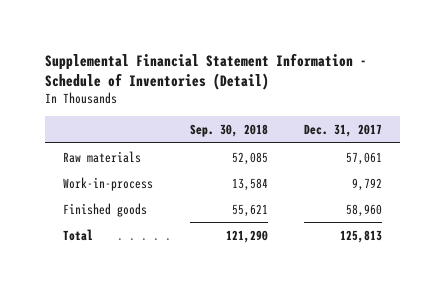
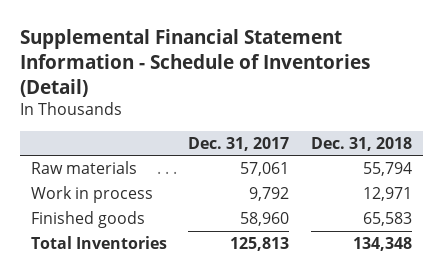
- | Sep. 30, 2018 | Dec. 31, 2017
+ | Dec. 31, 2017 | Dec. 31, 2018
- Work-in-process | 13,584 | 9,792
+ Work in process | 9,792 | 12,971
- Total | 121,290 | 125,813
+ Total Inventories | 125,813 | 134,348

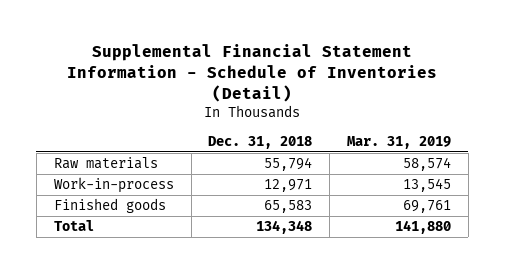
- | Dec. 31, 2017 | Dec. 31, 2018
+ | Dec. 31, 2018 | Mar. 31, 2019
- Work in process | 9,792 | 12,971
+ Work-in-process | 12,971 | 13,545
- Total Inventories | 125,813 | 134,348
+ Total | 134,348 | 141,880

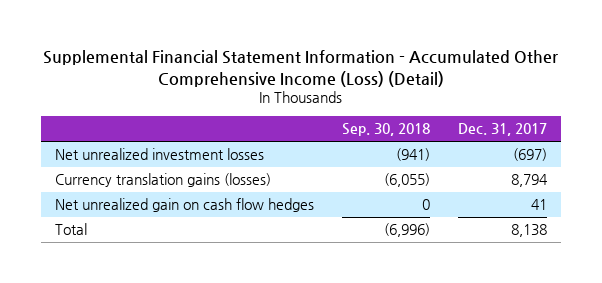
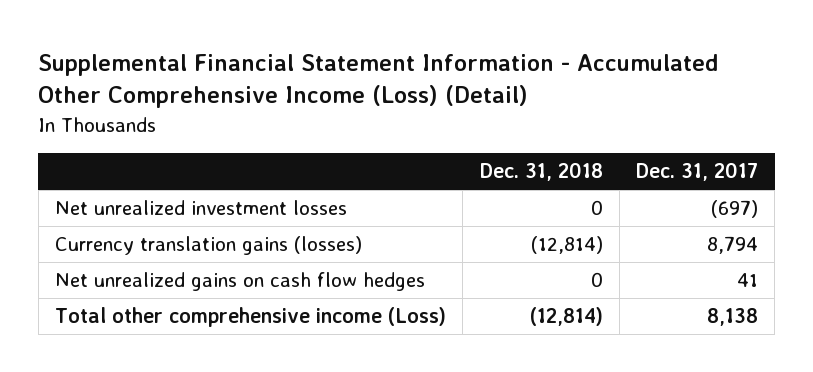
- | Sep. 30, 2018 | Dec. 31, 2017
+ | Dec. 31, 2018 | Dec. 31, 2017
- Net unrealized gain on cash flow hedges | 0 | 41
- Total | (6,996) | 8,138
+ Net unrealized gains on cash flow hedges | 0 | 41
+ Total other comprehensive income (Loss) | (12,814) | 8,138

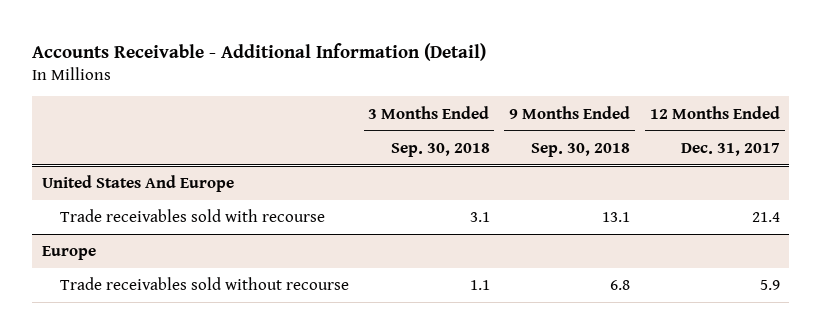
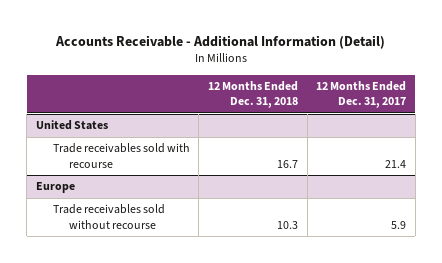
- | 3 Months Ended Sep. 30, 2018 | 9 Months Ended Sep. 30, 2018 | 12 Months Ended Dec. 31, 2017
+ | 12 Months Ended Dec. 31, 2018 | 12 Months Ended Dec. 31, 2017
- United States And Europe
+ United States

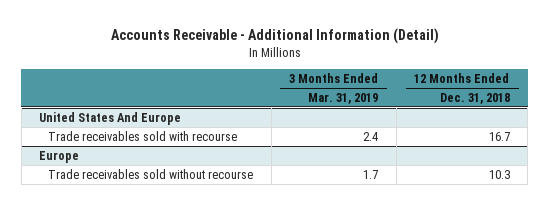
- | 12 Months Ended Dec. 31, 2018 | 12 Months Ended Dec. 31, 2017
+ | 3 Months Ended Mar. 31, 2019 | 12 Months Ended Dec. 31, 2018
- United States
+ United States And Europe

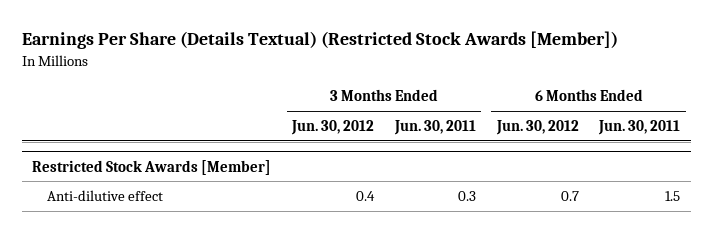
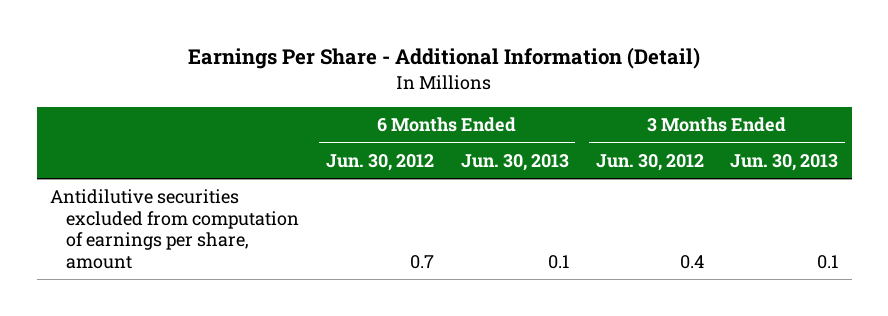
- Earnings Per Share (Details Textual) (Restricted Stock Awards [Member])
+ Earnings Per Share - Additional Information (Detail)
- | 3 Months Ended Jun. 30, 2012 | 3 Months Ended Jun. 30, 2011 | 6 Months Ended Jun. 30, 2012 | 6 Months Ended Jun. 30, 2011
+ | 6 Months Ended Jun. 30, 2012 | 6 Months Ended Jun. 30, 2013 | 3 Months Ended Jun. 30, 2012 | 3 Months Ended Jun. 30, 2013
- Restricted Stock Awards [Member]
- Anti-dilutive effect | 0.4 | 0.3 | 0.7 | 1.5
+ Antidilutive securities excluded from computation of earnings per share, amount | 0.7 | 0.1 | 0.4 | 0.1

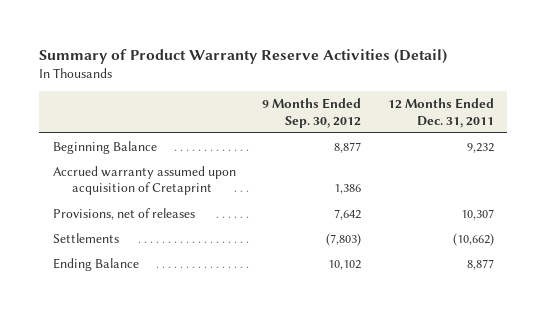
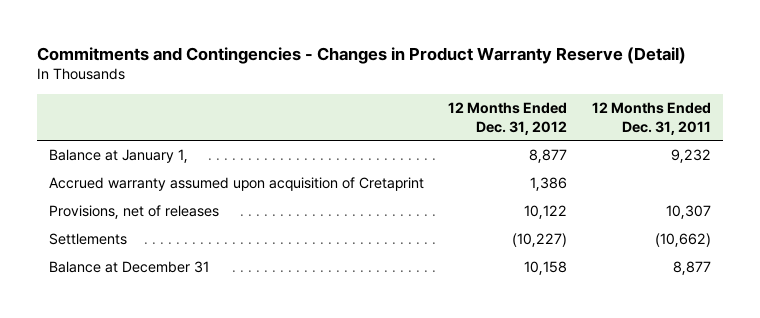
- Summary of Product Warranty Reserve Activities (Detail)
+ Commitments and Contingencies - Changes in Product Warranty Reserve (Detail)
- | 9 Months Ended Sep. 30, 2012 | 12 Months Ended Dec. 31, 2011
+ | 12 Months Ended Dec. 31, 2012 | 12 Months Ended Dec. 31, 2011
- Beginning Balance | 8,877 | 9,232
+ Balance at January 1, | 8,877 | 9,232
- Ending Balance | 10,102 | 8,877
+ Balance at December 31 | 10,158 | 8,877

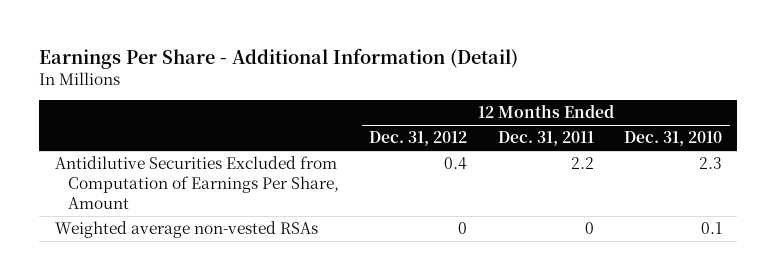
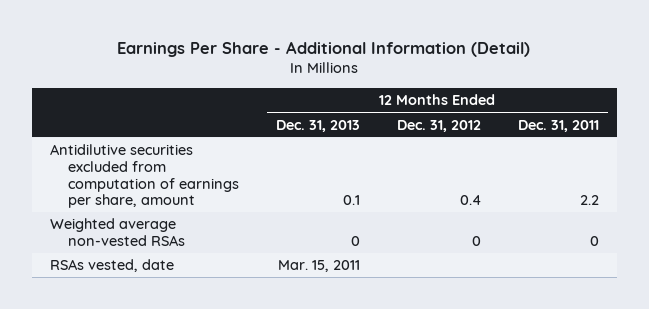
- | 12 Months Ended Dec. 31, 2012 | 12 Months Ended Dec. 31, 2011 | 12 Months Ended Dec. 31, 2010
+ | 12 Months Ended Dec. 31, 2013 | 12 Months Ended Dec. 31, 2012 | 12 Months Ended Dec. 31, 2011
- Antidilutive Securities Excluded from Computation of Earnings Per Share, Amount | 0.4 | 2.2 | 2.3
+ Antidilutive securities excluded from computation of earnings per share, amount | 0.1 | 0.4 | 2.2
+ RSAs vested, date | Mar. 15, 2011 | |

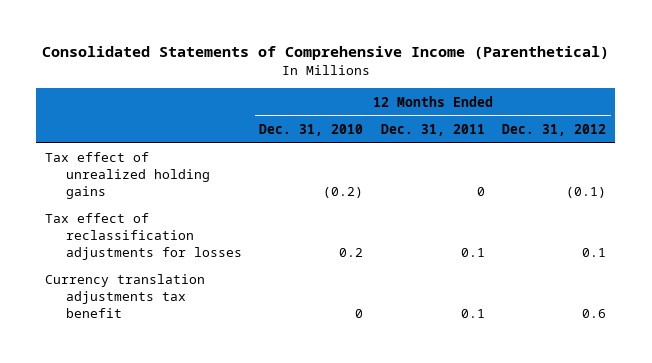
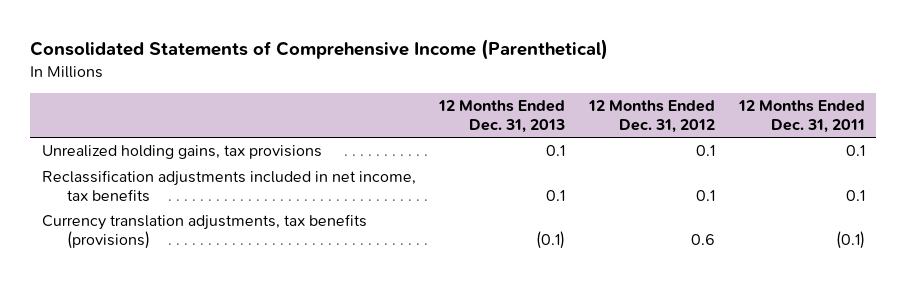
- | 12 Months Ended Dec. 31, 2010 | 12 Months Ended Dec. 31, 2011 | 12 Months Ended Dec. 31, 2012
+ | 12 Months Ended Dec. 31, 2013 | 12 Months Ended Dec. 31, 2012 | 12 Months Ended Dec. 31, 2011
- Tax effect of unrealized holding gains | (0.2) | 0 | (0.1)
- Tax effect of reclassification adjustments for losses | 0.2 | 0.1 | 0.1
- Currency translation adjustments tax benefit | 0 | 0.1 | 0.6
+ Unrealized holding gains, tax provisions | 0.1 | 0.1 | 0.1
+ Reclassification adjustments included in net income, tax benefits | 0.1 | 0.1 | 0.1
+ Currency translation adjustments, tax benefits (provisions) | (0.1) | 0.6 | (0.1)

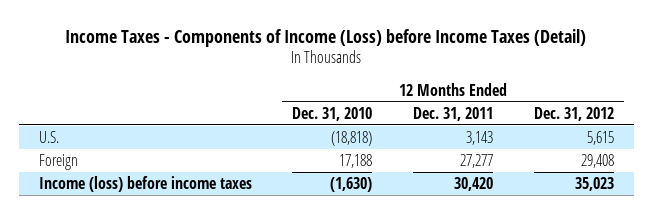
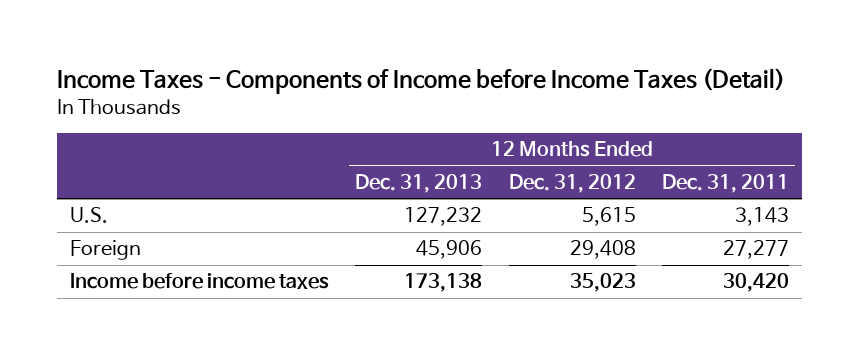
- Income Taxes - Components of Income (Loss) before Income Taxes (Detail)
+ Income Taxes - Components of Income before Income Taxes (Detail)
- | 12 Months Ended Dec. 31, 2010 | 12 Months Ended Dec. 31, 2011 | 12 Months Ended Dec. 31, 2012
+ | 12 Months Ended Dec. 31, 2013 | 12 Months Ended Dec. 31, 2012 | 12 Months Ended Dec. 31, 2011
- Income (loss) before income taxes | (1,630) | 30,420 | 35,023
+ Income before income taxes | 173,138 | 35,023 | 30,420

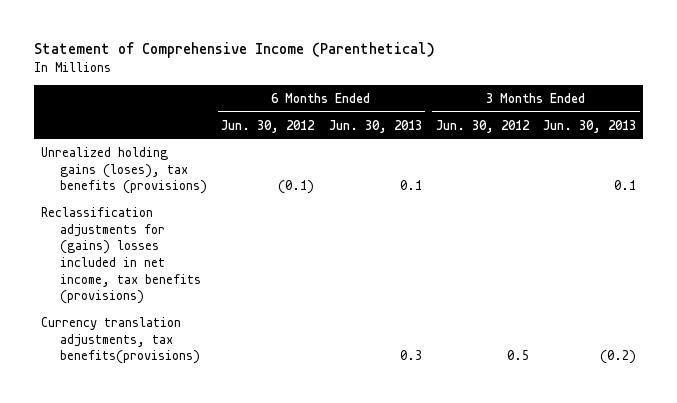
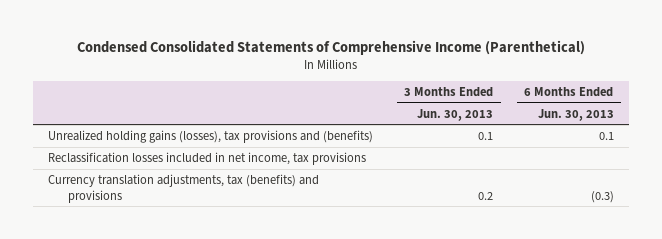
- Statement of Comprehensive Income (Parenthetical)
+ Condensed Consolidated Statements of Comprehensive Income (Parenthetical)
- | 6 Months Ended Jun. 30, 2012 | 6 Months Ended Jun. 30, 2013 | 3 Months Ended Jun. 30, 2012 | 3 Months Ended Jun. 30, 2013
+ | 3 Months Ended Jun. 30, 2013 | 6 Months Ended Jun. 30, 2013
- Unrealized holding gains (loses), tax benefits (provisions) | (0.1) | 0.1 | | 0.1
- Reclassification adjustments for (gains) losses included in net income, tax benefits (provisions)
- Currency translation adjustments, tax benefits(provisions) | | 0.3 | 0.5 | (0.2)
+ Unrealized holding gains (losses), tax provisions and (benefits) | 0.1 | 0.1
+ Reclassification losses included in net income, tax provisions
+ Currency translation adjustments, tax (benefits) and provisions | 0.2 | (0.3)

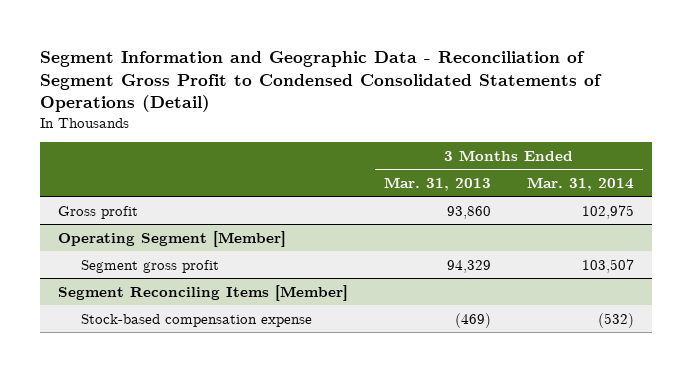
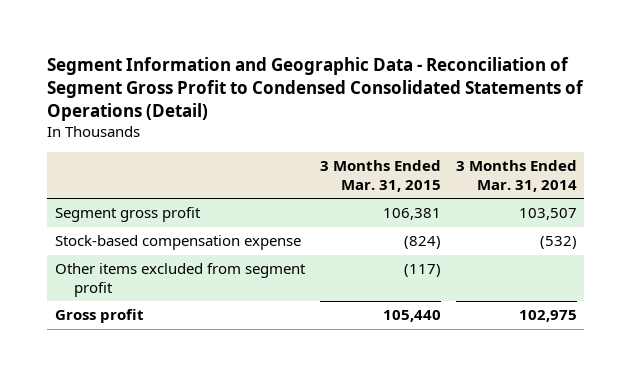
- | 3 Months Ended Mar. 31, 2013 | 3 Months Ended Mar. 31, 2014
+ | 3 Months Ended Mar. 31, 2015 | 3 Months Ended Mar. 31, 2014
- Operating Segment [Member]
- Segment Reconciling Items [Member]
+ Other items excluded from segment profit | (117) |
moved down: Gross profit | 105,440 | 102,975

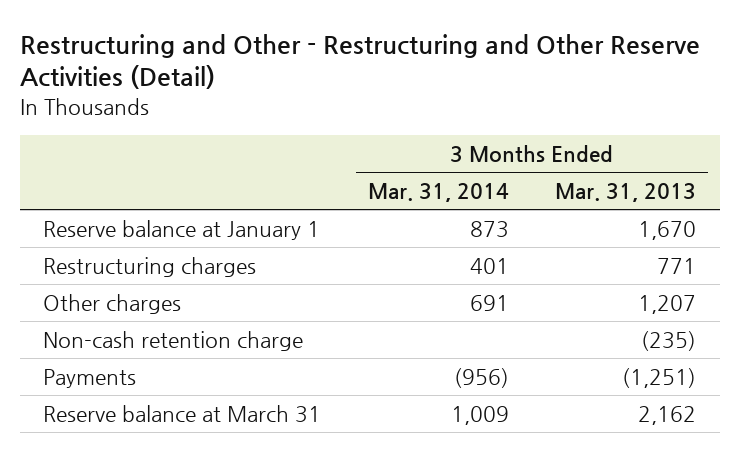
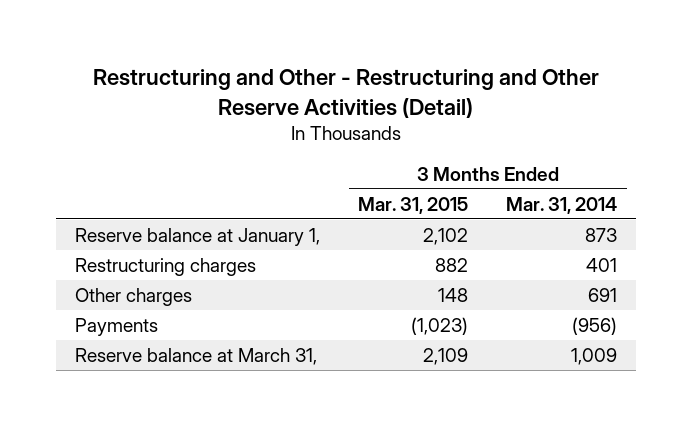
- | 3 Months Ended Mar. 31, 2014 | 3 Months Ended Mar. 31, 2013
+ | 3 Months Ended Mar. 31, 2015 | 3 Months Ended Mar. 31, 2014
- Reserve balance at January 1 | 873 | 1,670
+ Reserve balance at January 1, | 2,102 | 873
- Non-cash retention charge | | (235)
- Reserve balance at March 31 | 1,009 | 2,162
+ Reserve balance at March 31, | 2,109 | 1,009

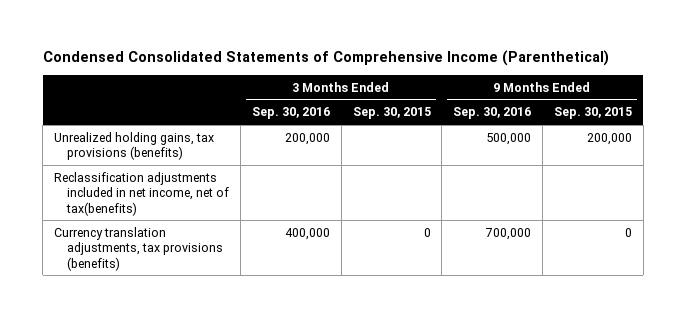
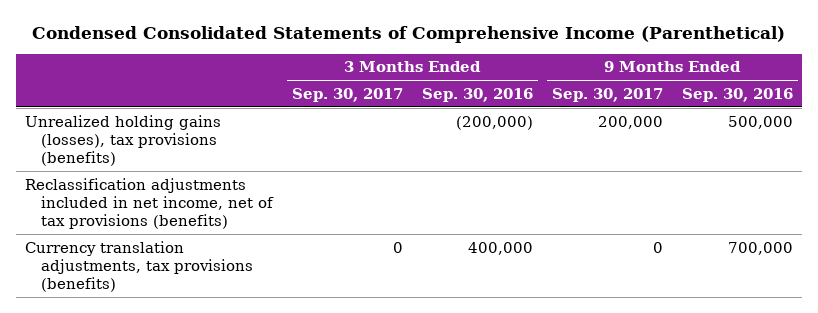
- | 3 Months Ended Sep. 30, 2016 | 3 Months Ended Sep. 30, 2015 | 9 Months Ended Sep. 30, 2016 | 9 Months Ended Sep. 30, 2015
+ | 3 Months Ended Sep. 30, 2017 | 3 Months Ended Sep. 30, 2016 | 9 Months Ended Sep. 30, 2017 | 9 Months Ended Sep. 30, 2016
- Unrealized holding gains, tax provisions (benefits) | 200,000 | | 500,000 | 200,000
- Reclassification adjustments included in net income, net of tax(benefits)
+ Unrealized holding gains (losses), tax provisions (benefits) | | (200,000) | 200,000 | 500,000
+ Reclassification adjustments included in net income, net of tax provisions (benefits)

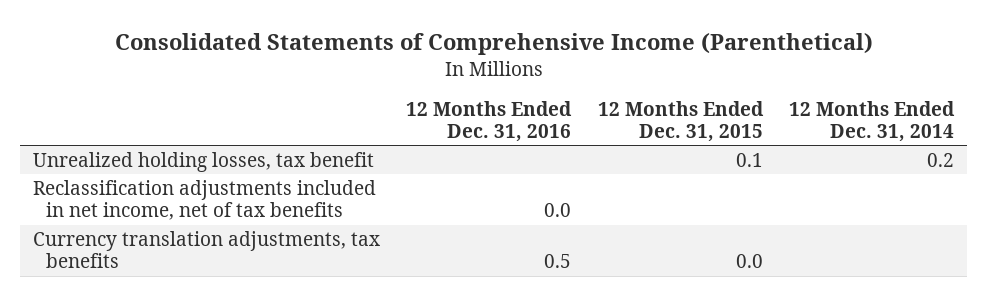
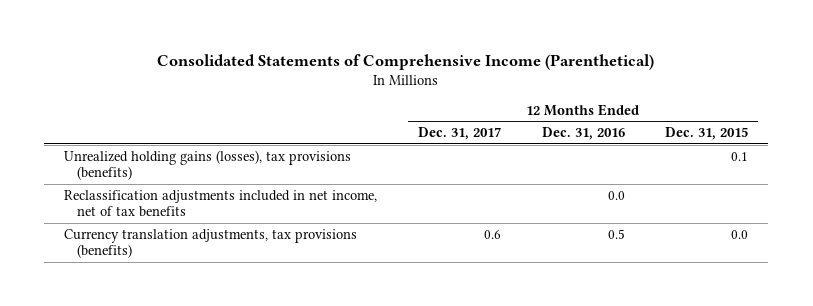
- | 12 Months Ended Dec. 31, 2016 | 12 Months Ended Dec. 31, 2015 | 12 Months Ended Dec. 31, 2014
+ | 12 Months Ended Dec. 31, 2017 | 12 Months Ended Dec. 31, 2016 | 12 Months Ended Dec. 31, 2015
- Unrealized holding losses, tax benefit | | 0.1 | 0.2
+ Unrealized holding gains (losses), tax provisions (benefits) | | | 0.1
- Currency translation adjustments, tax benefits | 0.5 | 0.0 |
+ Currency translation adjustments, tax provisions (benefits) | 0.6 | 0.5 | 0.0

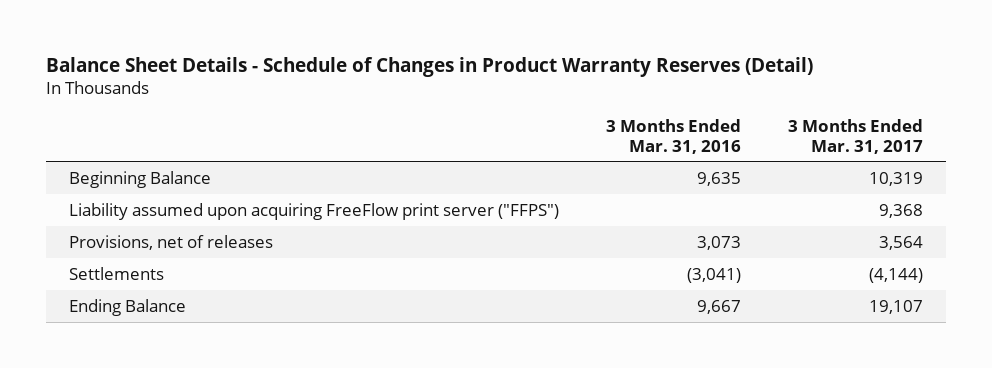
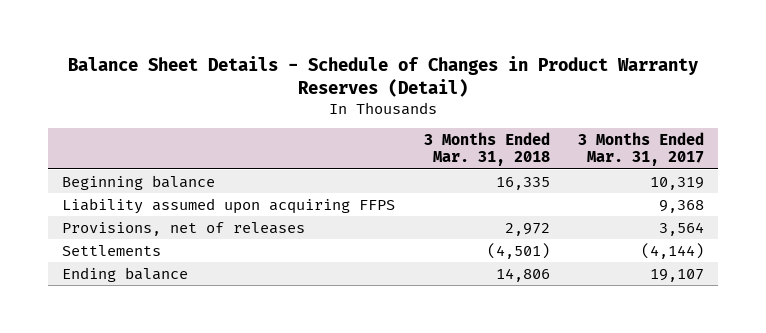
- | 3 Months Ended Mar. 31, 2016 | 3 Months Ended Mar. 31, 2017
+ | 3 Months Ended Mar. 31, 2018 | 3 Months Ended Mar. 31, 2017
- Beginning Balance | 9,635 | 10,319
- Liability assumed upon acquiring FreeFlow print server ("FFPS") | | 9,368
+ Beginning balance | 16,335 | 10,319
+ Liability assumed upon acquiring FFPS | | 9,368
- Ending Balance | 9,667 | 19,107
+ Ending balance | 14,806 | 19,107

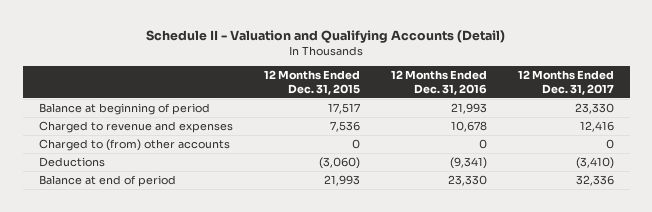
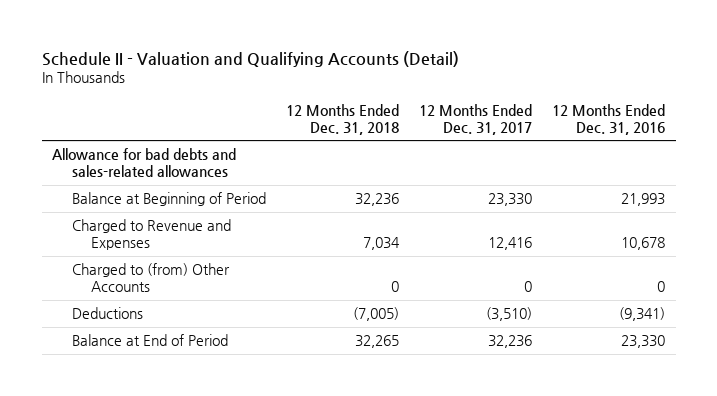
- | 12 Months Ended Dec. 31, 2015 | 12 Months Ended Dec. 31, 2016 | 12 Months Ended Dec. 31, 2017
+ | 12 Months Ended Dec. 31, 2018 | 12 Months Ended Dec. 31, 2017 | 12 Months Ended Dec. 31, 2016
- Balance at beginning of period | 17,517 | 21,993 | 23,330
- Charged to revenue and expenses | 7,536 | 10,678 | 12,416
- Charged to (from) other accounts | 0 | 0 | 0
- Deductions | (3,060) | (9,341) | (3,410)
- Balance at end of period | 21,993 | 23,330 | 32,336
+ Allowance for bad debts and sales-related allowances
+ Balance at Beginning of Period | 32,236 | 23,330 | 21,993
+ Charged to Revenue and Expenses | 7,034 | 12,416 | 10,678
+ Charged to (from) Other Accounts | 0 | 0 | 0
+ Deductions | (7,005) | (3,510) | (9,341)
+ Balance at End of Period | 32,265 | 32,236 | 23,330

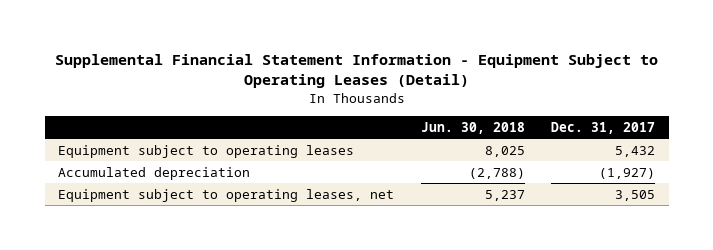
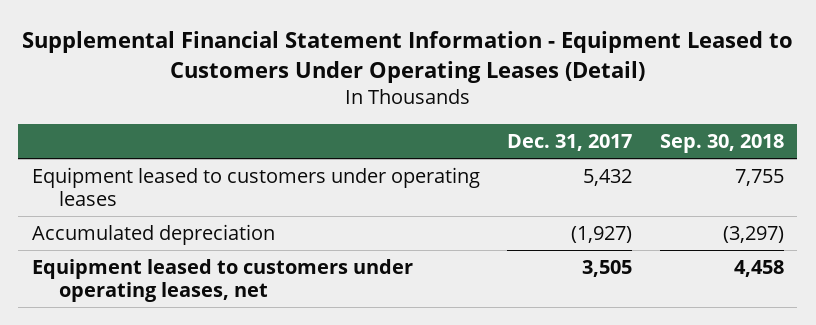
- Supplemental Financial Statement Information - Equipment Subject to Operating Leases (Detail)
+ Supplemental Financial Statement Information - Equipment Leased to Customers Under Operating Leases (Detail)
- | Jun. 30, 2018 | Dec. 31, 2017
+ | Dec. 31, 2017 | Sep. 30, 2018
- Equipment subject to operating leases | 8,025 | 5,432
+ Equipment leased to customers under operating leases | 5,432 | 7,755
- Equipment subject to operating leases, net | 5,237 | 3,505
+ Equipment leased to customers under operating leases, net | 3,505 | 4,458

